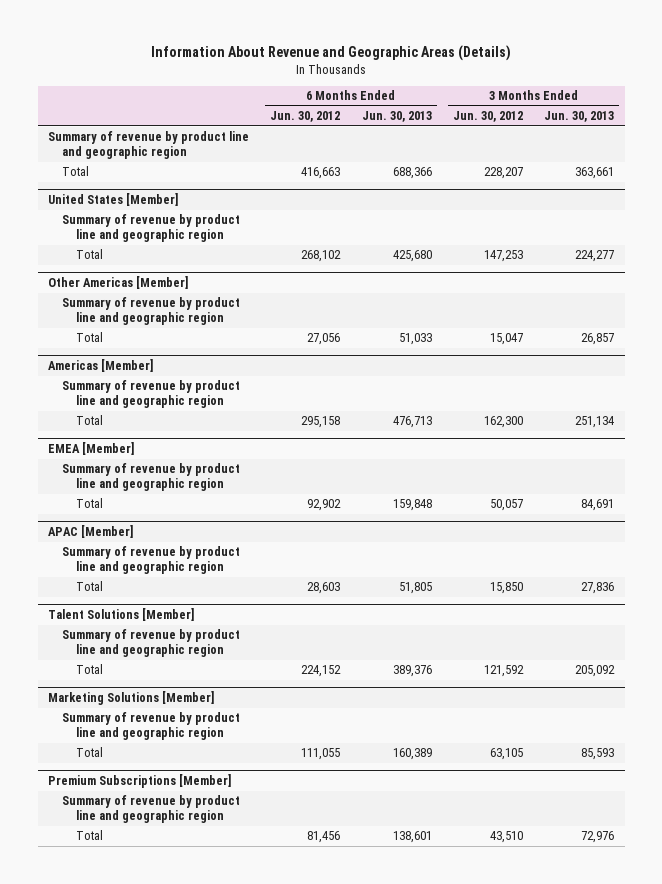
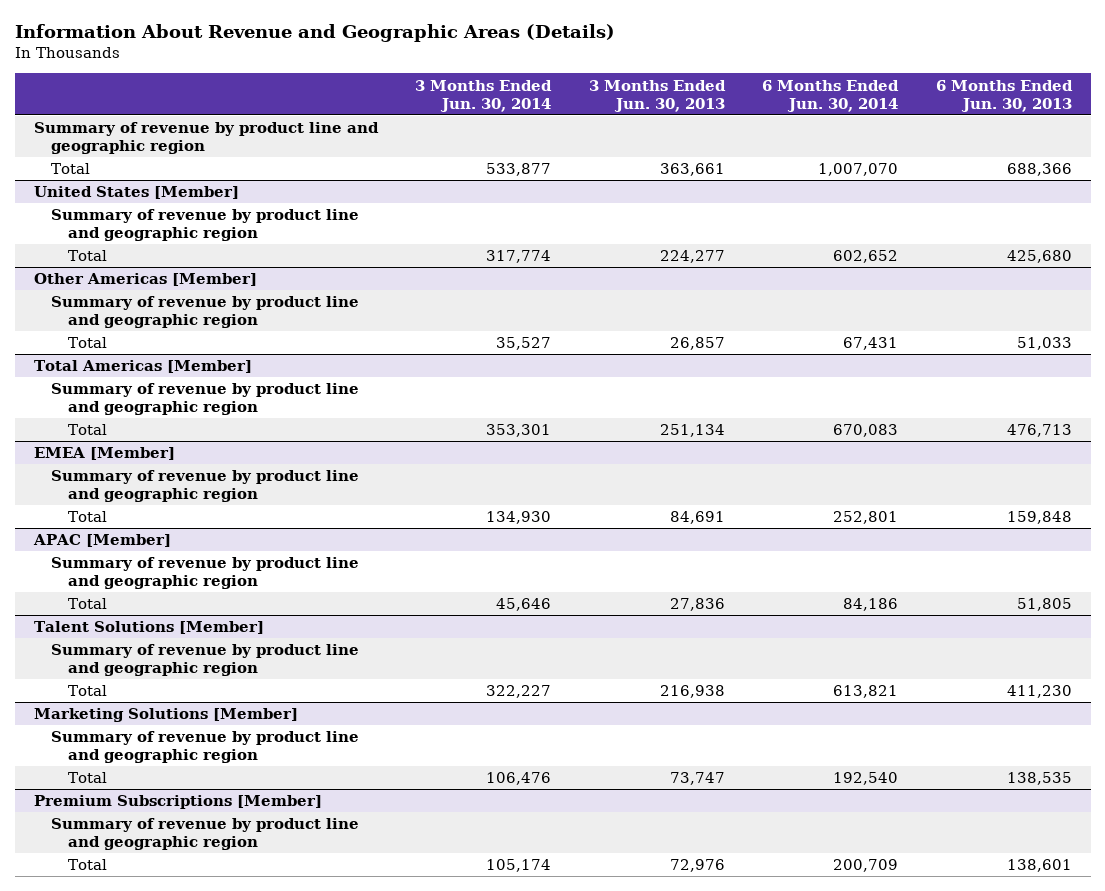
- | 6 Months Ended Jun. 30, 2012 | 6 Months Ended Jun. 30, 2013 | 3 Months Ended Jun. 30, 2012 | 3 Months Ended Jun. 30, 2013
+ | 3 Months Ended Jun. 30, 2014 | 3 Months Ended Jun. 30, 2013 | 6 Months Ended Jun. 30, 2014 | 6 Months Ended Jun. 30, 2013
- Americas [Member]
+ Total Americas [Member]
@ Talent Solutions [Member]
- Total | 224,152 | 389,376 | 121,592 | 205,092
+ Total | 322,227 | 216,938 | 613,821 | 411,230
@ Marketing Solutions [Member]
- Total | 111,055 | 160,389 | 63,105 | 85,593
+ Total | 106,476 | 73,747 | 192,540 | 138,535

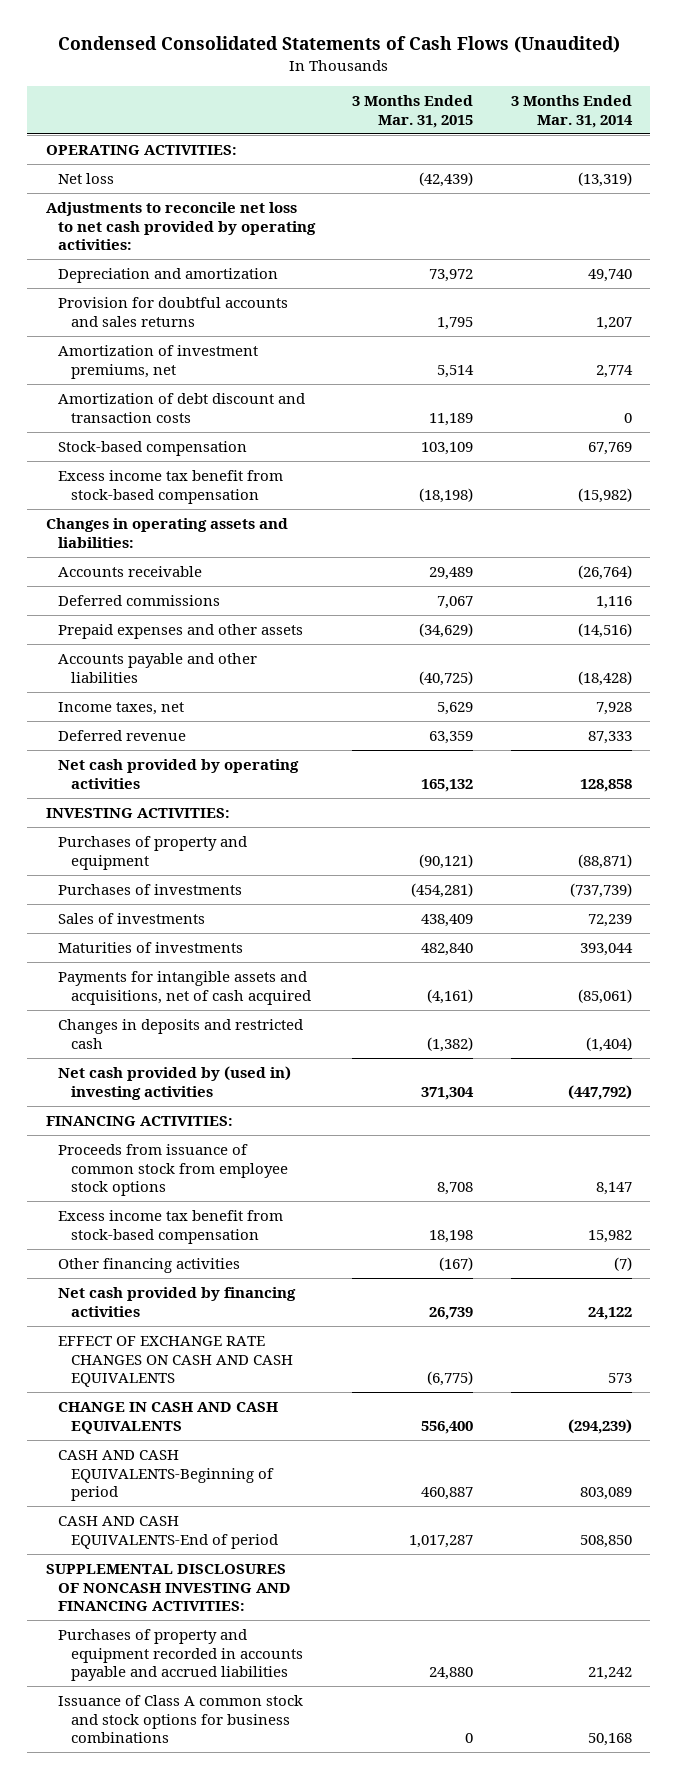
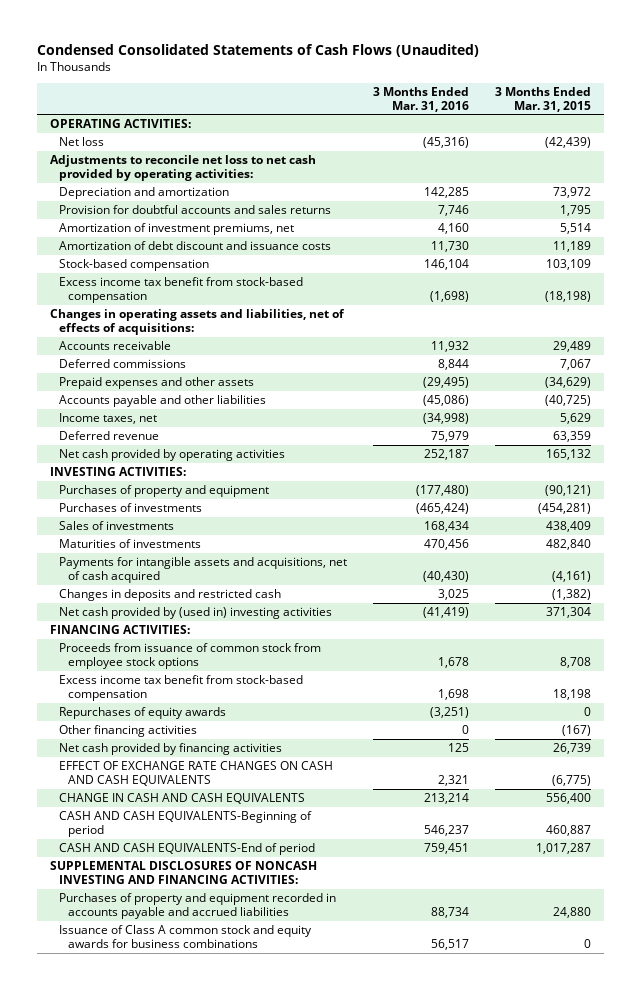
- | 3 Months Ended Mar. 31, 2015 | 3 Months Ended Mar. 31, 2014
+ | 3 Months Ended Mar. 31, 2016 | 3 Months Ended Mar. 31, 2015
- Amortization of debt discount and transaction costs | 11,189 | 0
+ Amortization of debt discount and issuance costs | 11,730 | 11,189
- Changes in operating assets and liabilities:
+ Changes in operating assets and liabilities, net of effects of acquisitions:
+ Repurchases of equity awards | (3,251) | 0
- Issuance of Class A common stock and stock options for business combinations | 0 | 50,168
+ Issuance of Class A common stock and equity awards for business combinations | 56,517 | 0

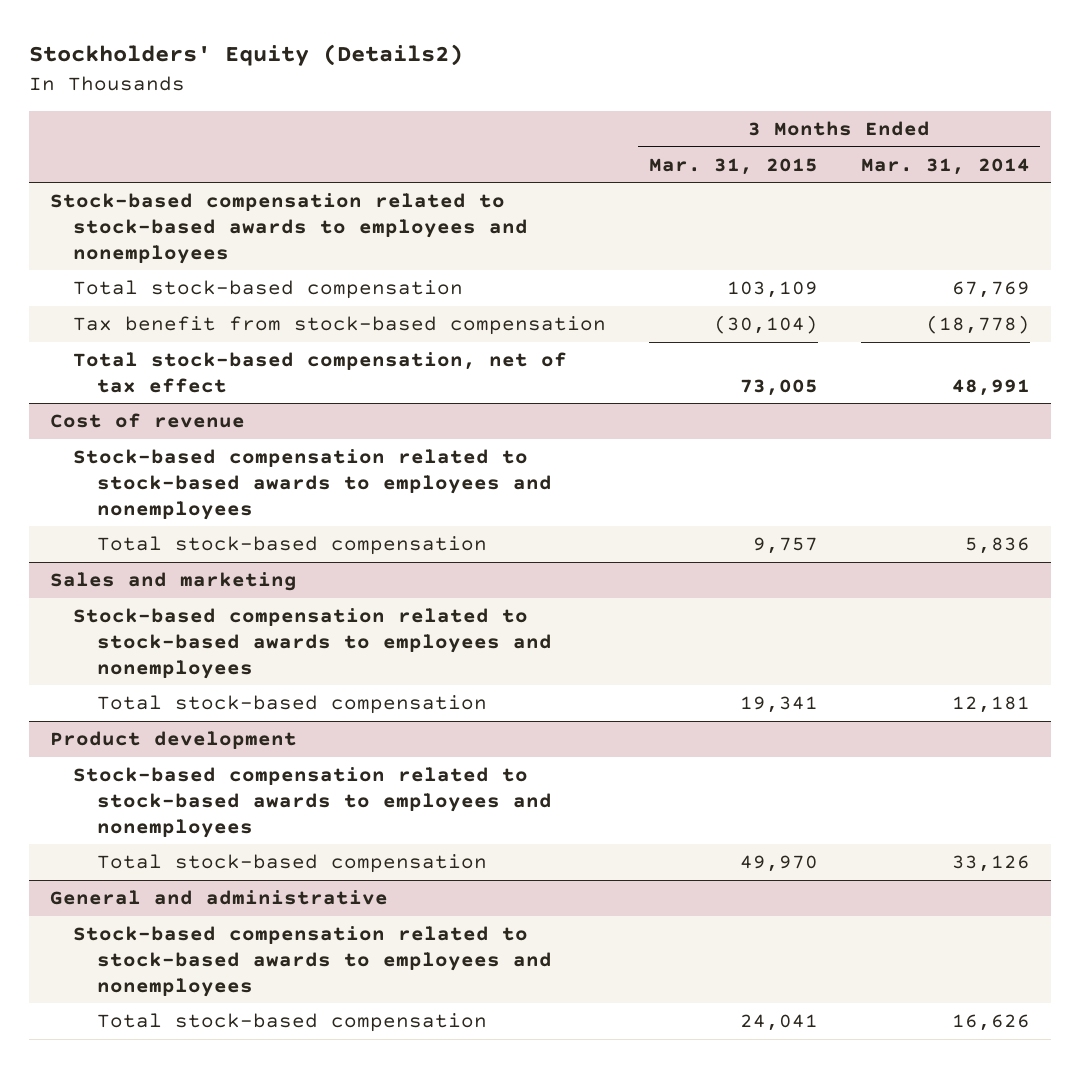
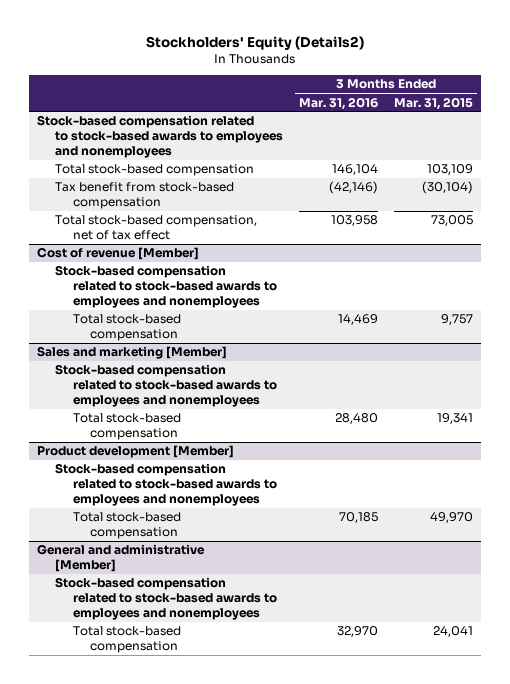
- | 3 Months Ended Mar. 31, 2015 | 3 Months Ended Mar. 31, 2014
+ | 3 Months Ended Mar. 31, 2016 | 3 Months Ended Mar. 31, 2015
- Cost of revenue
+ Cost of revenue [Member]
- Sales and marketing
+ Sales and marketing [Member]
- Product development
+ Product development [Member]
- General and administrative
+ General and administrative [Member]

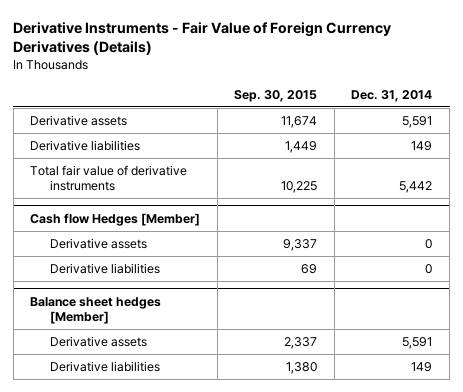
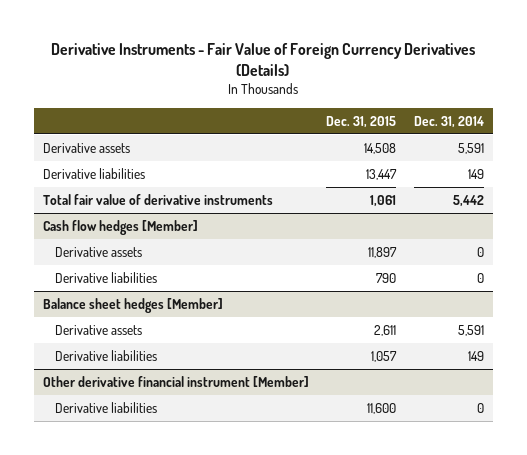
- | Sep. 30, 2015 | Dec. 31, 2014
+ | Dec. 31, 2015 | Dec. 31, 2014
- Cash flow Hedges [Member]
+ Cash flow hedges [Member]
+ Other derivative financial instrument [Member]
+ Derivative liabilities | 11,600 | 0

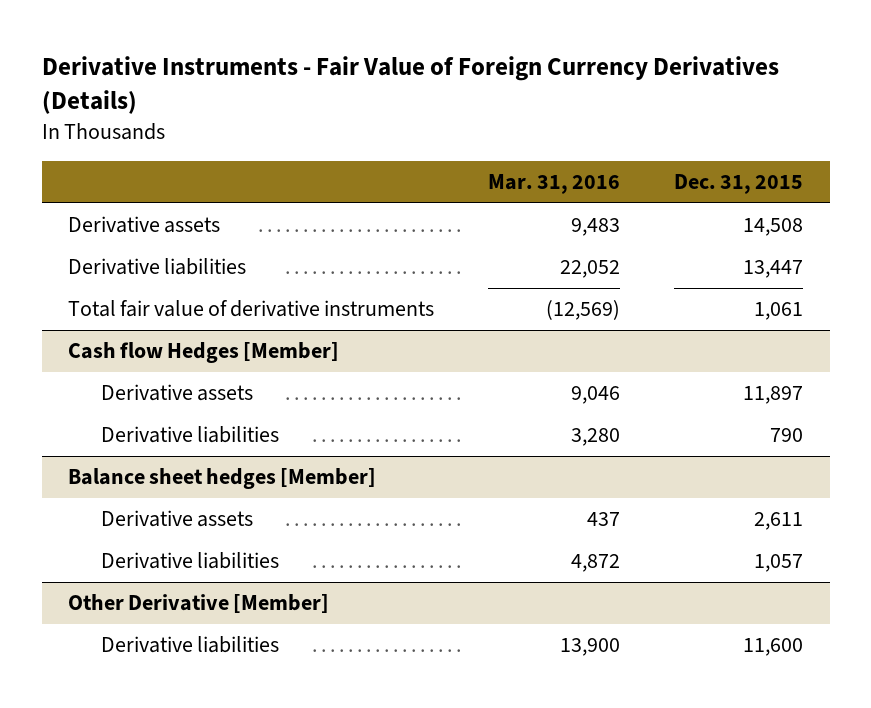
- | Dec. 31, 2015 | Dec. 31, 2014
+ | Mar. 31, 2016 | Dec. 31, 2015
- Cash flow hedges [Member]
+ Cash flow Hedges [Member]
- Other derivative financial instrument [Member]
+ Other Derivative [Member]

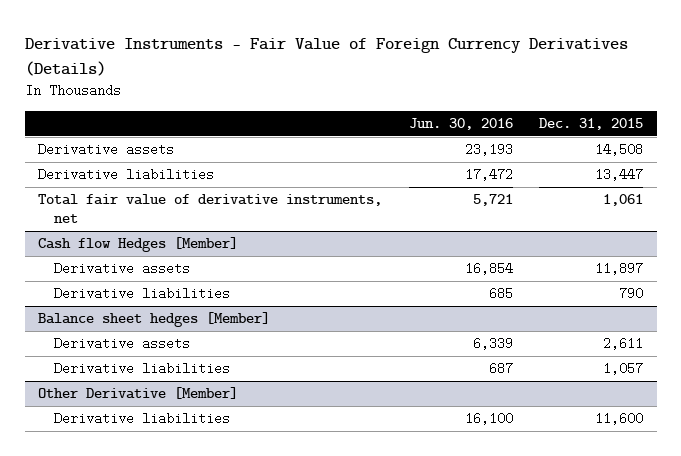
- | Mar. 31, 2016 | Dec. 31, 2015
+ | Jun. 30, 2016 | Dec. 31, 2015
- Total fair value of derivative instruments | (12,569) | 1,061
+ Total fair value of derivative instruments, net | 5,721 | 1,061

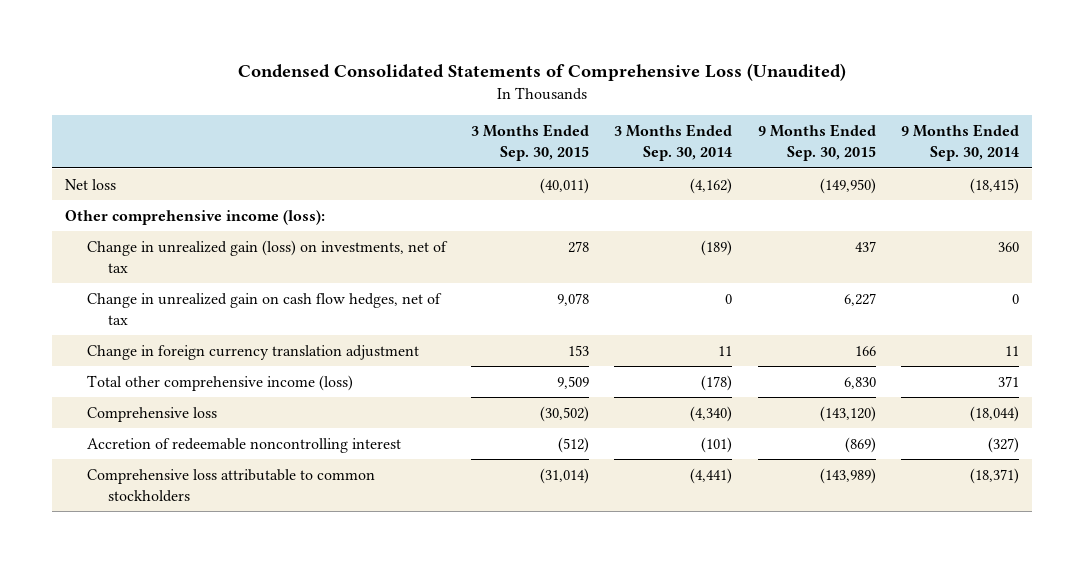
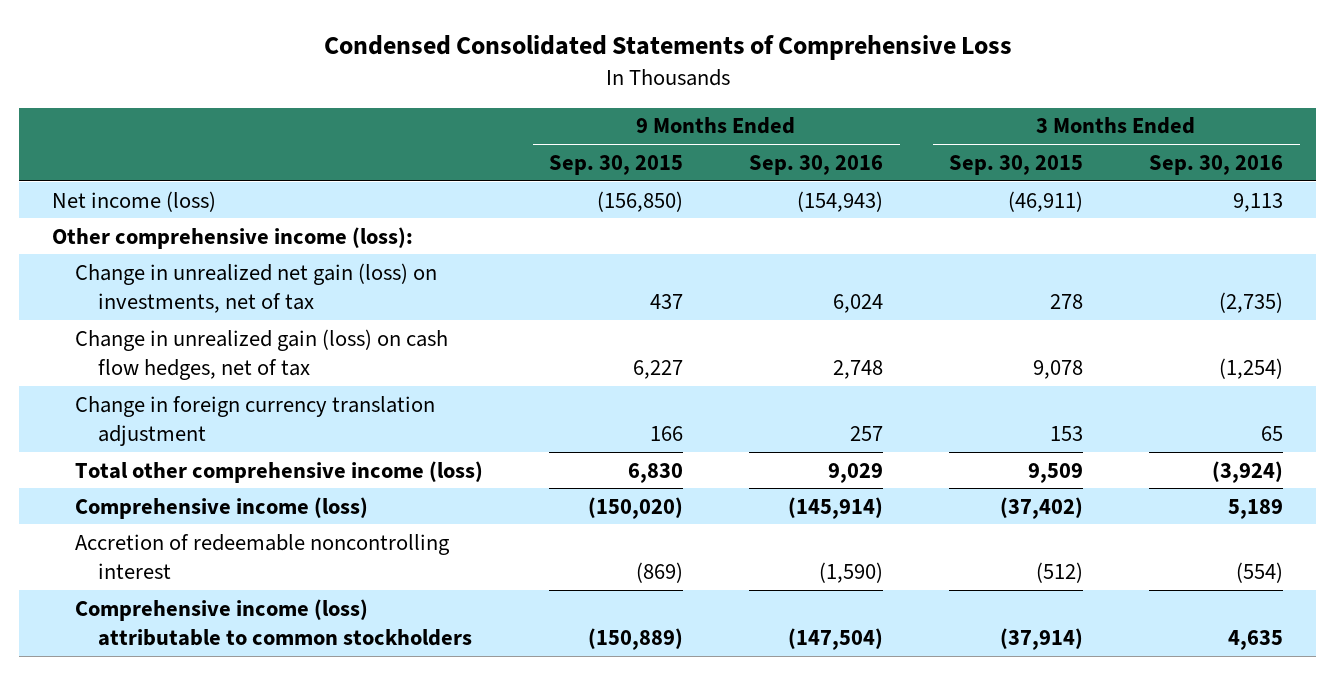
- Condensed Consolidated Statements of Comprehensive Loss (Unaudited)
+ Condensed Consolidated Statements of Comprehensive Loss
- | 3 Months Ended Sep. 30, 2015 | 3 Months Ended Sep. 30, 2014 | 9 Months Ended Sep. 30, 2015 | 9 Months Ended Sep. 30, 2014
+ | 9 Months Ended Sep. 30, 2015 | 9 Months Ended Sep. 30, 2016 | 3 Months Ended Sep. 30, 2015 | 3 Months Ended Sep. 30, 2016
- Net loss | (40,011) | (4,162) | (149,950) | (18,415)
+ Net income (loss) | (156,850) | (154,943) | (46,911) | 9,113
- Change in unrealized gain (loss) on investments, net of tax | 278 | (189) | 437 | 360
- Change in unrealized gain on cash flow hedges, net of tax | 9,078 | 0 | 6,227 | 0
+ Change in unrealized net gain (loss) on investments, net of tax | 437 | 6,024 | 278 | (2,735)
+ Change in unrealized gain (loss) on cash flow hedges, net of tax | 6,227 | 2,748 | 9,078 | (1,254)
- Comprehensive loss | (30,502) | (4,340) | (143,120) | (18,044)
+ Comprehensive income (loss) | (150,020) | (145,914) | (37,402) | 5,189
- Comprehensive loss attributable to common stockholders | (31,014) | (4,441) | (143,989) | (18,371)
+ Comprehensive income (loss) attributable to common stockholders | (150,889) | (147,504) | (37,914) | 4,635

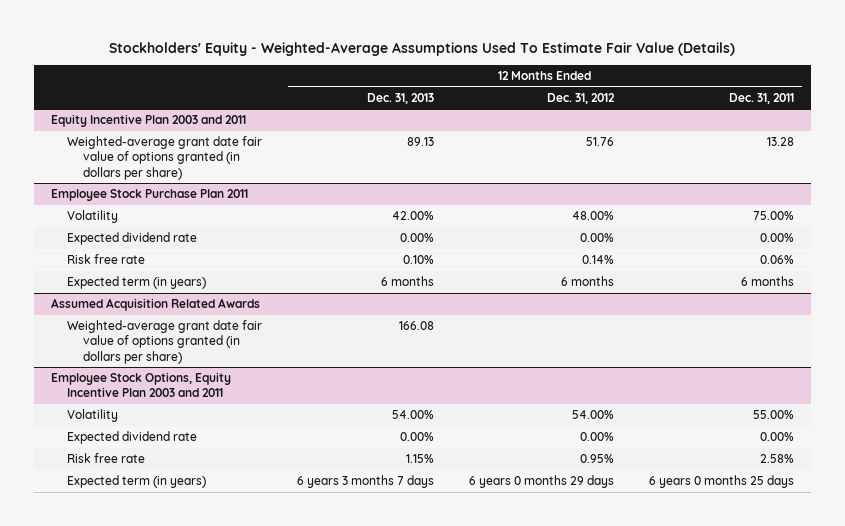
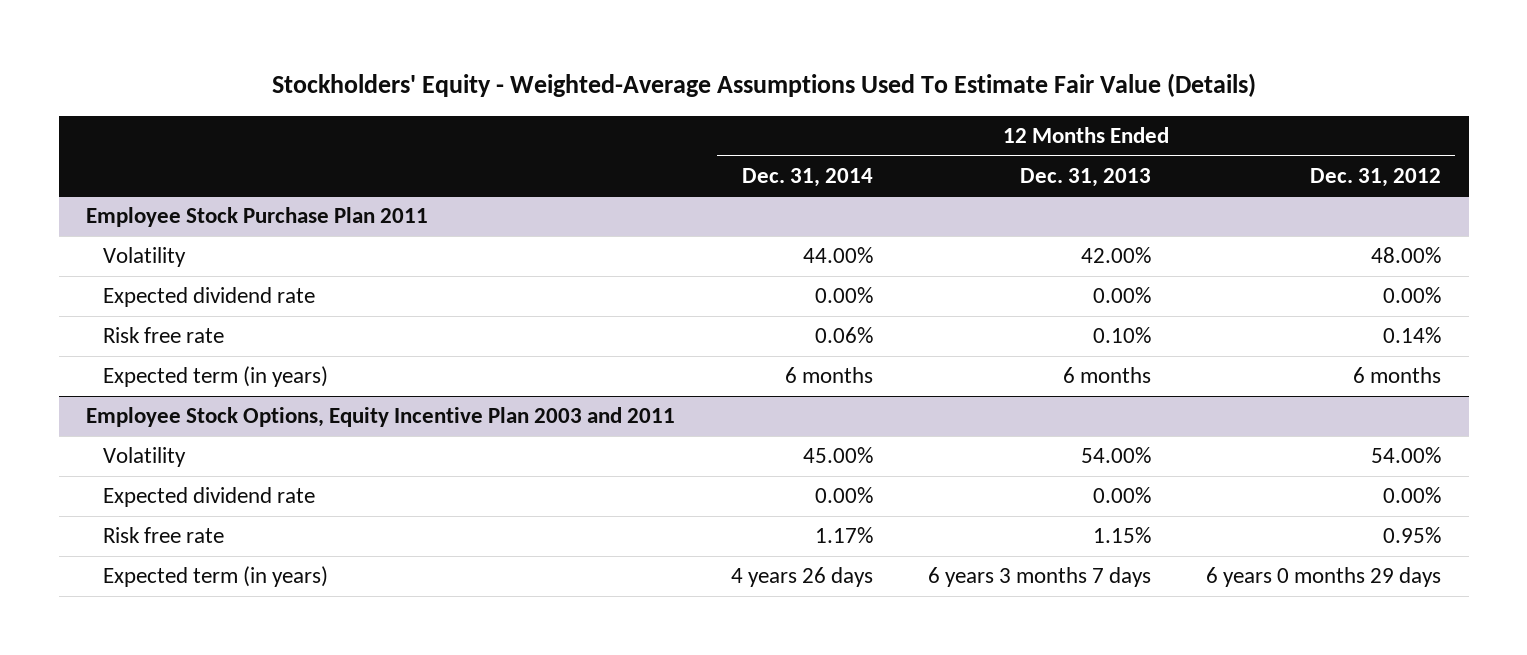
- | 12 Months Ended Dec. 31, 2013 | 12 Months Ended Dec. 31, 2012 | 12 Months Ended Dec. 31, 2011
+ | 12 Months Ended Dec. 31, 2014 | 12 Months Ended Dec. 31, 2013 | 12 Months Ended Dec. 31, 2012
- Equity Incentive Plan 2003 and 2011
- Weighted-average grant date fair value of options granted (in dollars per share) | 89.13 | 51.76 | 13.28
- Assumed Acquisition Related Awards
- Weighted-average grant date fair value of options granted (in dollars per share) | 166.08 | |

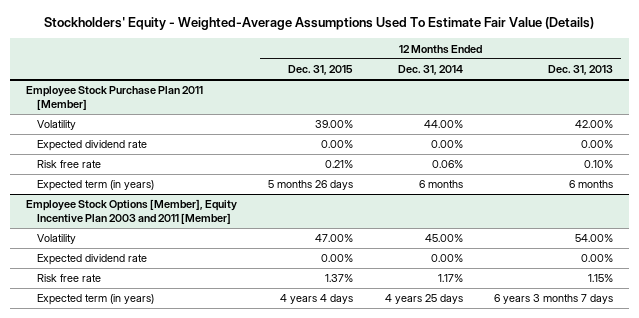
- | 12 Months Ended Dec. 31, 2014 | 12 Months Ended Dec. 31, 2013 | 12 Months Ended Dec. 31, 2012
+ | 12 Months Ended Dec. 31, 2015 | 12 Months Ended Dec. 31, 2014 | 12 Months Ended Dec. 31, 2013
- Employee Stock Purchase Plan 2011
+ Employee Stock Purchase Plan 2011 [Member]
- Employee Stock Options, Equity Incentive Plan 2003 and 2011
+ Employee Stock Options [Member], Equity Incentive Plan 2003 and 2011 [Member]
- Expected term (in years) | 4 years 26 days | 6 years 3 months 7 days | 6 years 0 months 29 days
+ Expected term (in years) | 4 years 4 days | 4 years 25 days | 6 years 3 months 7 days

